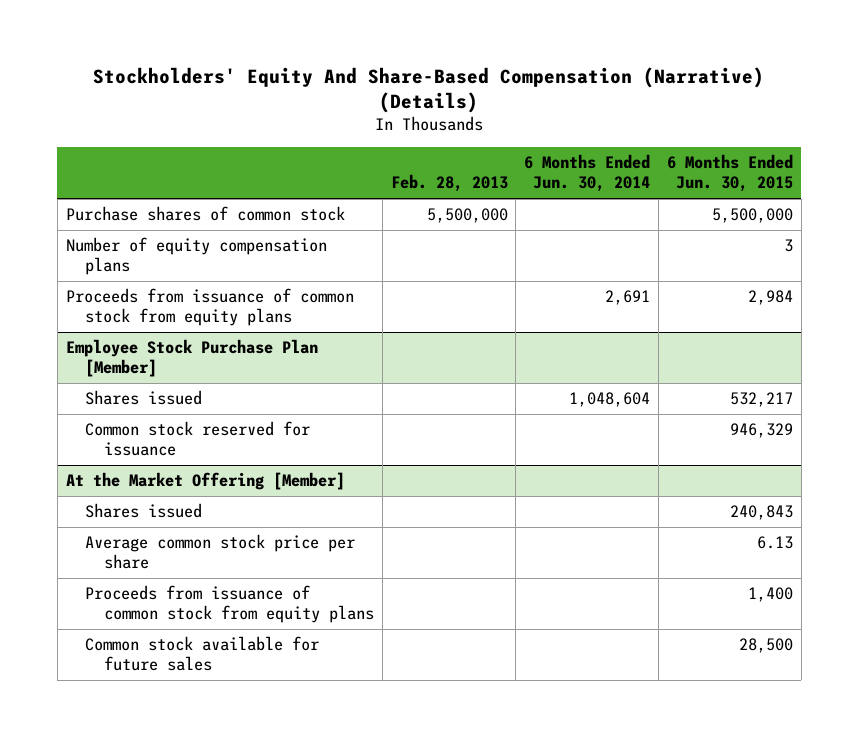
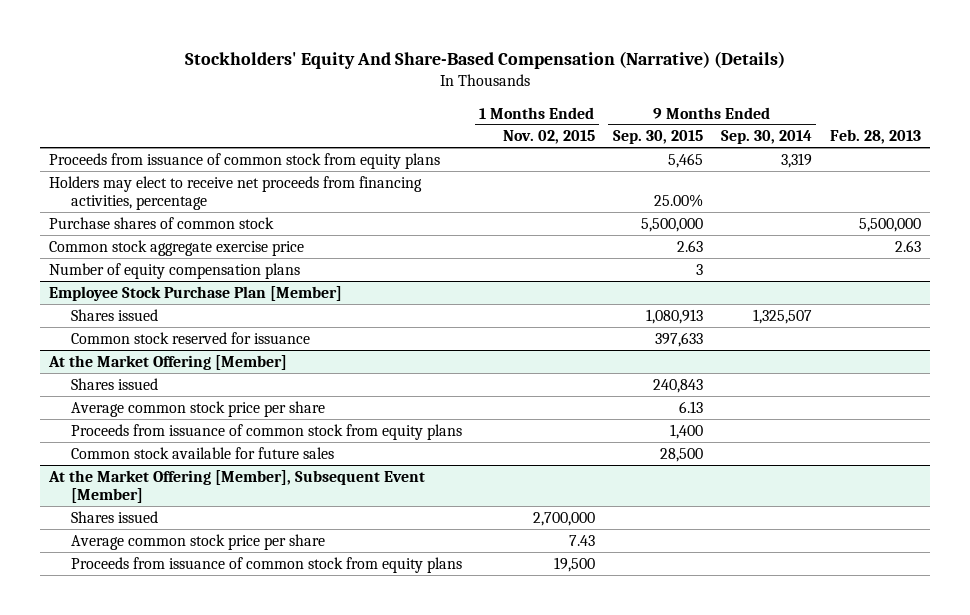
- | Feb. 28, 2013 | 6 Months Ended Jun. 30, 2014 | 6 Months Ended Jun. 30, 2015
+ | 1 Months Ended Nov. 02, 2015 | 9 Months Ended Sep. 30, 2015 | 9 Months Ended Sep. 30, 2014 | Feb. 28, 2013
moved up: Proceeds from issuance of common stock from equity plans | | 5,465 | 3,319 |
+ Holders may elect to receive net proceeds from financing activities, percentage | | 25.00% | |
+ Common stock aggregate exercise price | | 2.63 | | 2.63
+ At the Market Offering [Member], Subsequent Event [Member]
+ Shares issued | 2,700,000 | | |
+ Average common stock price per share | 7.43 | | |
+ Proceeds from issuance of common stock from equity plans | 19,500 | | |

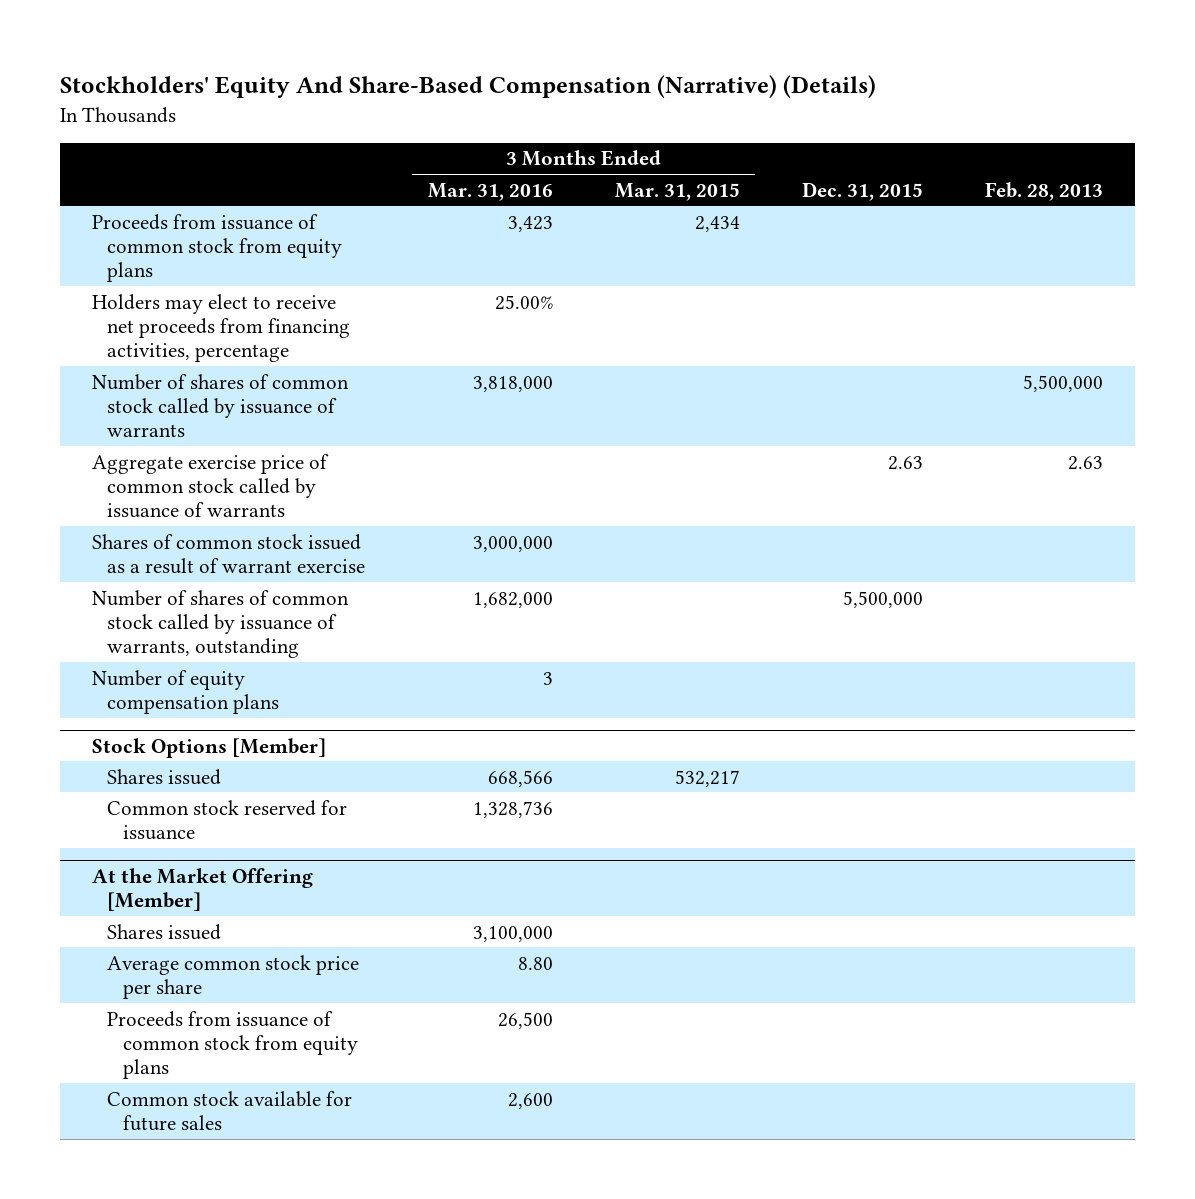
- | 1 Months Ended Nov. 02, 2015 | 9 Months Ended Sep. 30, 2015 | 9 Months Ended Sep. 30, 2014 | Feb. 28, 2013
+ | 3 Months Ended Mar. 31, 2016 | 3 Months Ended Mar. 31, 2015 | Dec. 31, 2015 | Feb. 28, 2013
- Purchase shares of common stock | | 5,500,000 | | 5,500,000
- Common stock aggregate exercise price | | 2.63 | | 2.63
+ Number of shares of common stock called by issuance of warrants | 3,818,000 | | | 5,500,000
+ Aggregate exercise price of common stock called by issuance of warrants | | | 2.63 | 2.63
+ Shares of common stock issued as a result of warrant exercise | 3,000,000 | | |
+ Number of shares of common stock called by issuance of warrants, outstanding | 1,682,000 | | 5,500,000 |
- Employee Stock Purchase Plan [Member]
+ Stock Options [Member]
- At the Market Offering [Member], Subsequent Event [Member]
- Shares issued | 2,700,000 | | |
- Average common stock price per share | 7.43 | | |
- Proceeds from issuance of common stock from equity plans | 19,500 | | |

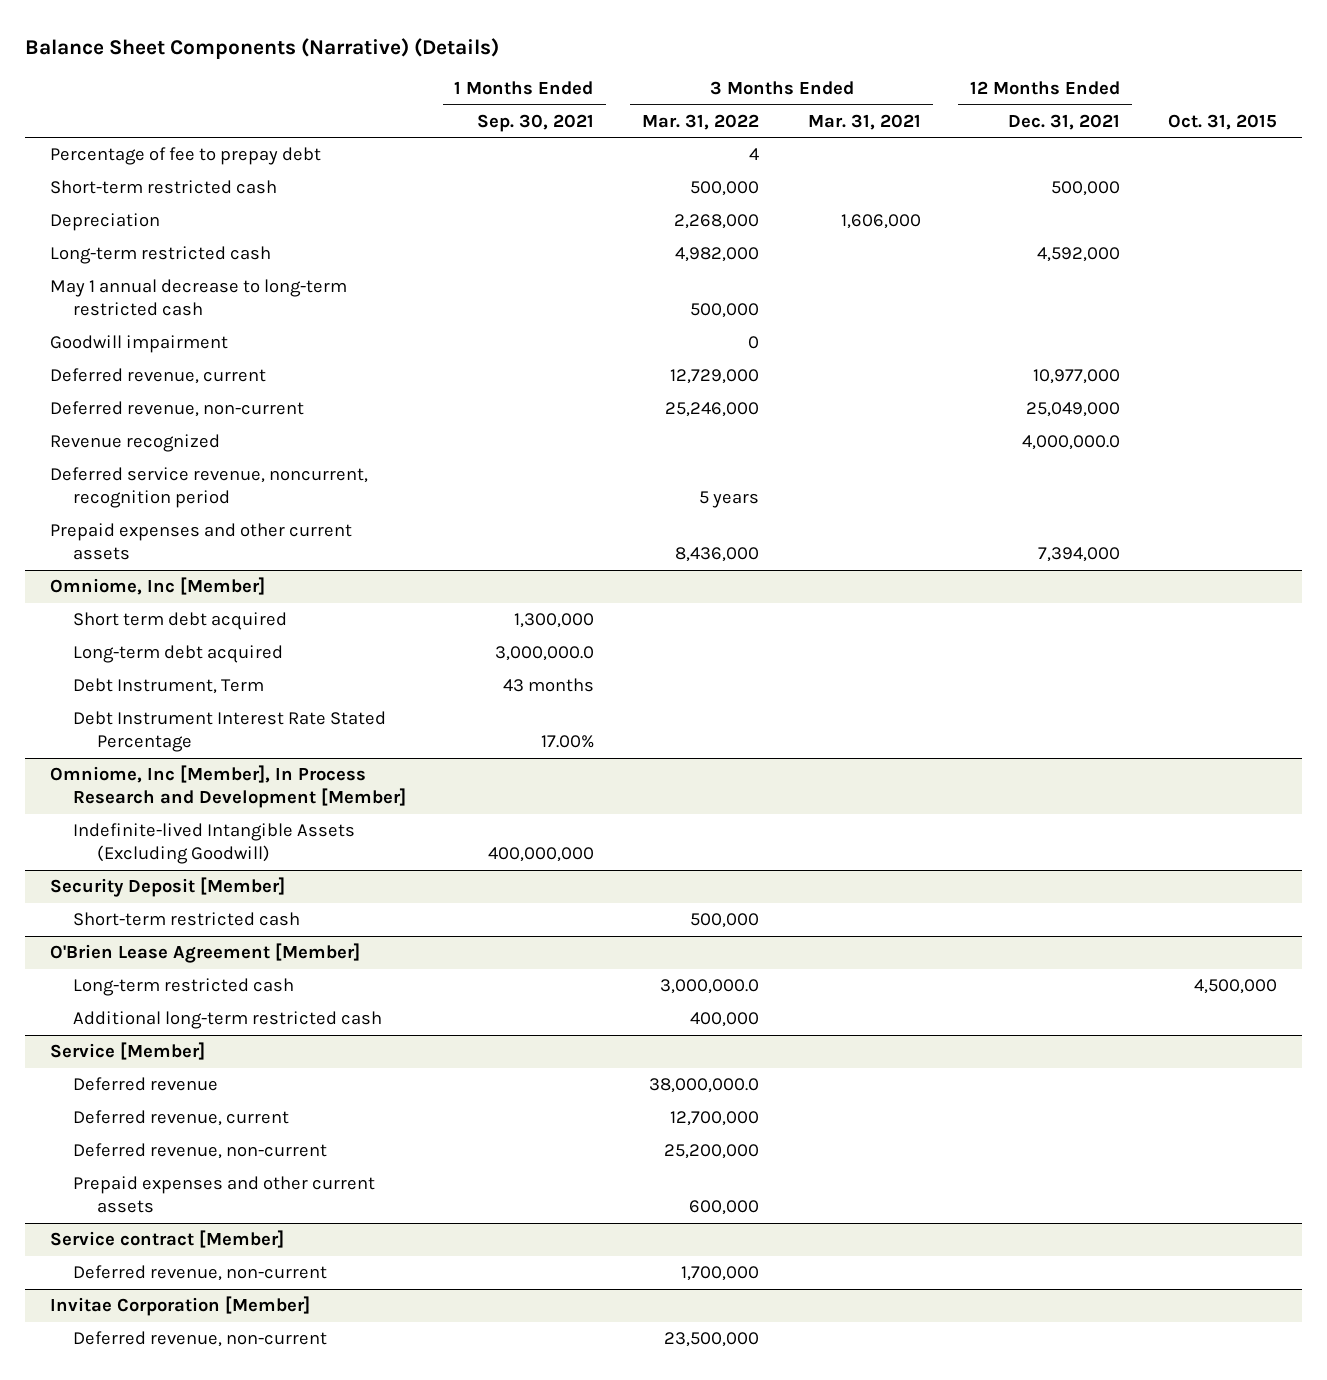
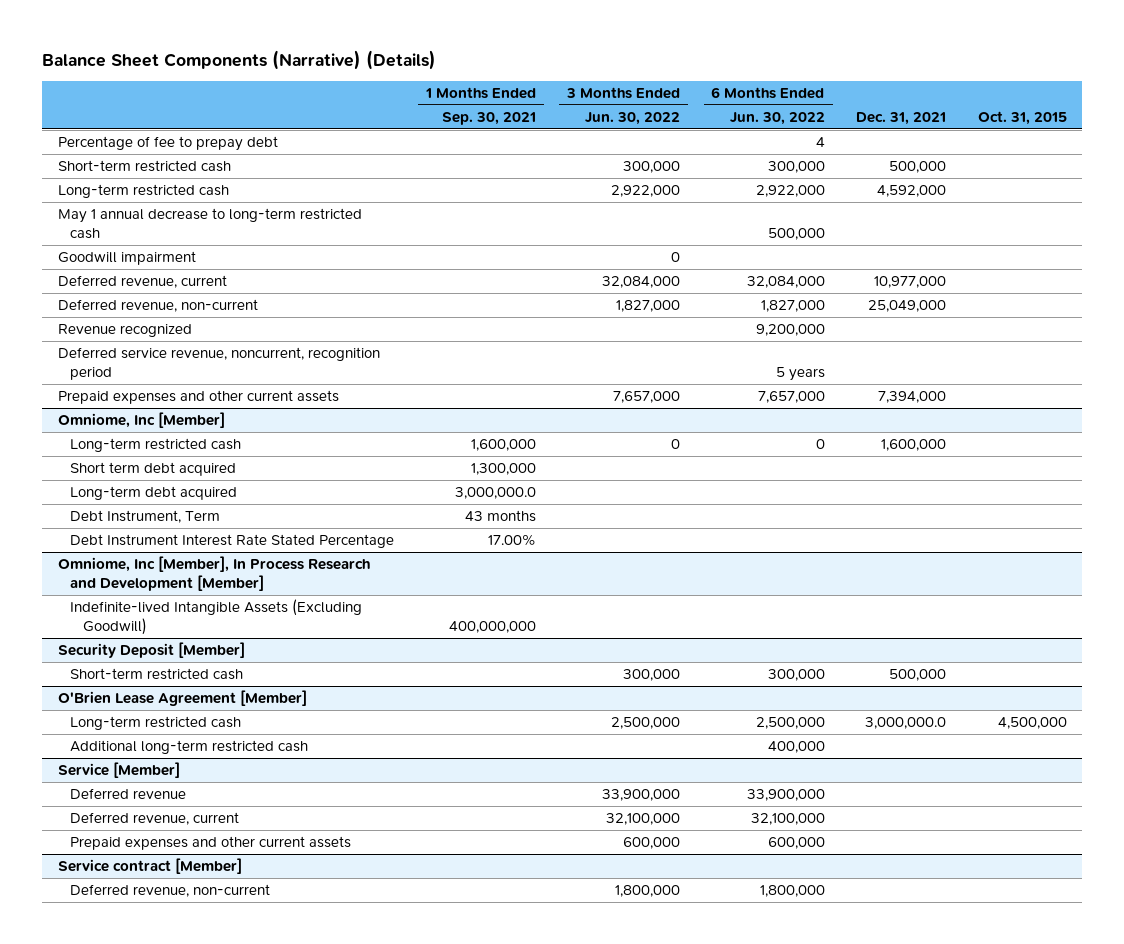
- | 1 Months Ended Sep. 30, 2021 | 3 Months Ended Mar. 31, 2022 | 3 Months Ended Mar. 31, 2021 | 12 Months Ended Dec. 31, 2021 | Oct. 31, 2015
+ | 1 Months Ended Sep. 30, 2021 | 3 Months Ended Jun. 30, 2022 | 6 Months Ended Jun. 30, 2022 | Dec. 31, 2021 | Oct. 31, 2015
- Depreciation | | 2,268,000 | 1,606,000 | |
@ Omniome, Inc [Member]
+ Long-term restricted cash | 1,600,000 | 0 | 0 | 1,600,000 |
@ Service [Member]
- Deferred revenue, non-current | | 25,200,000 | | |
- Invitae Corporation [Member]
- Deferred revenue, non-current | | 23,500,000 | | |

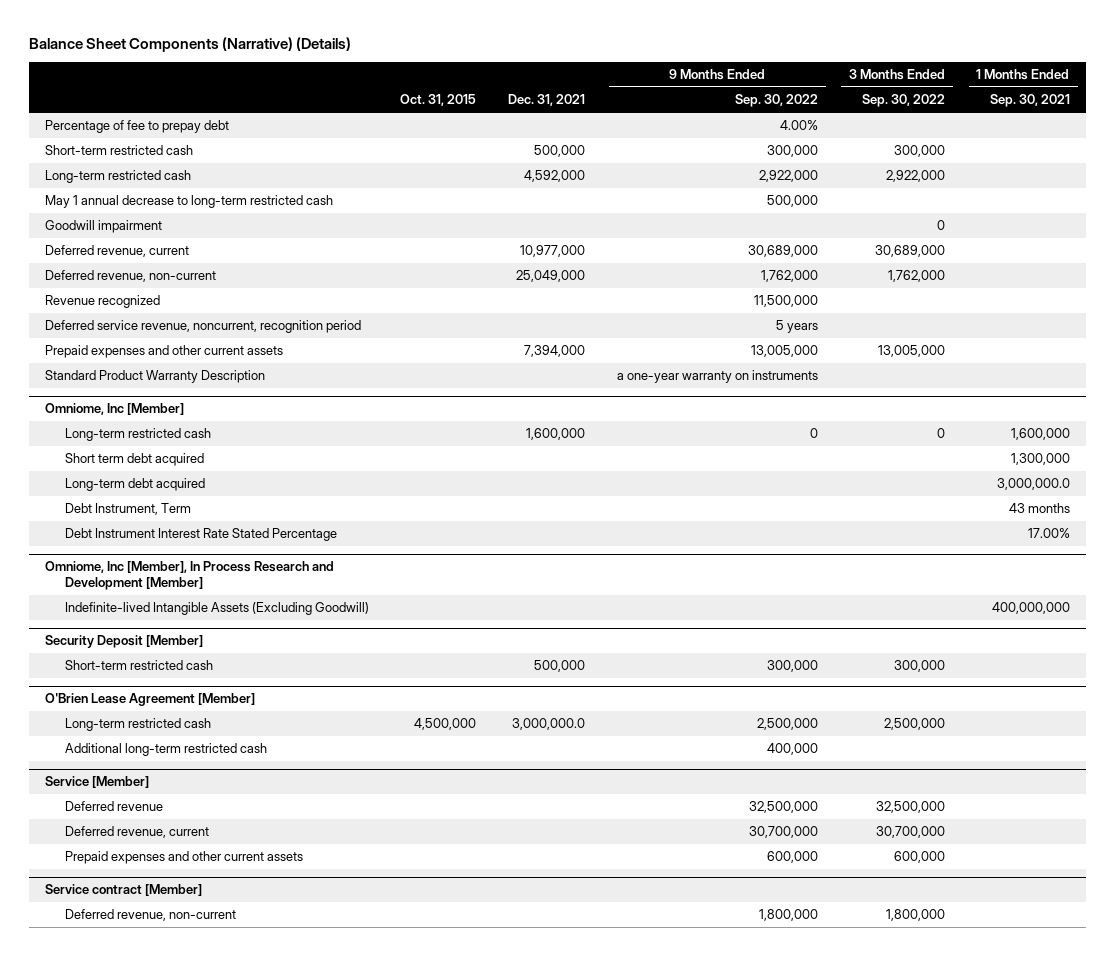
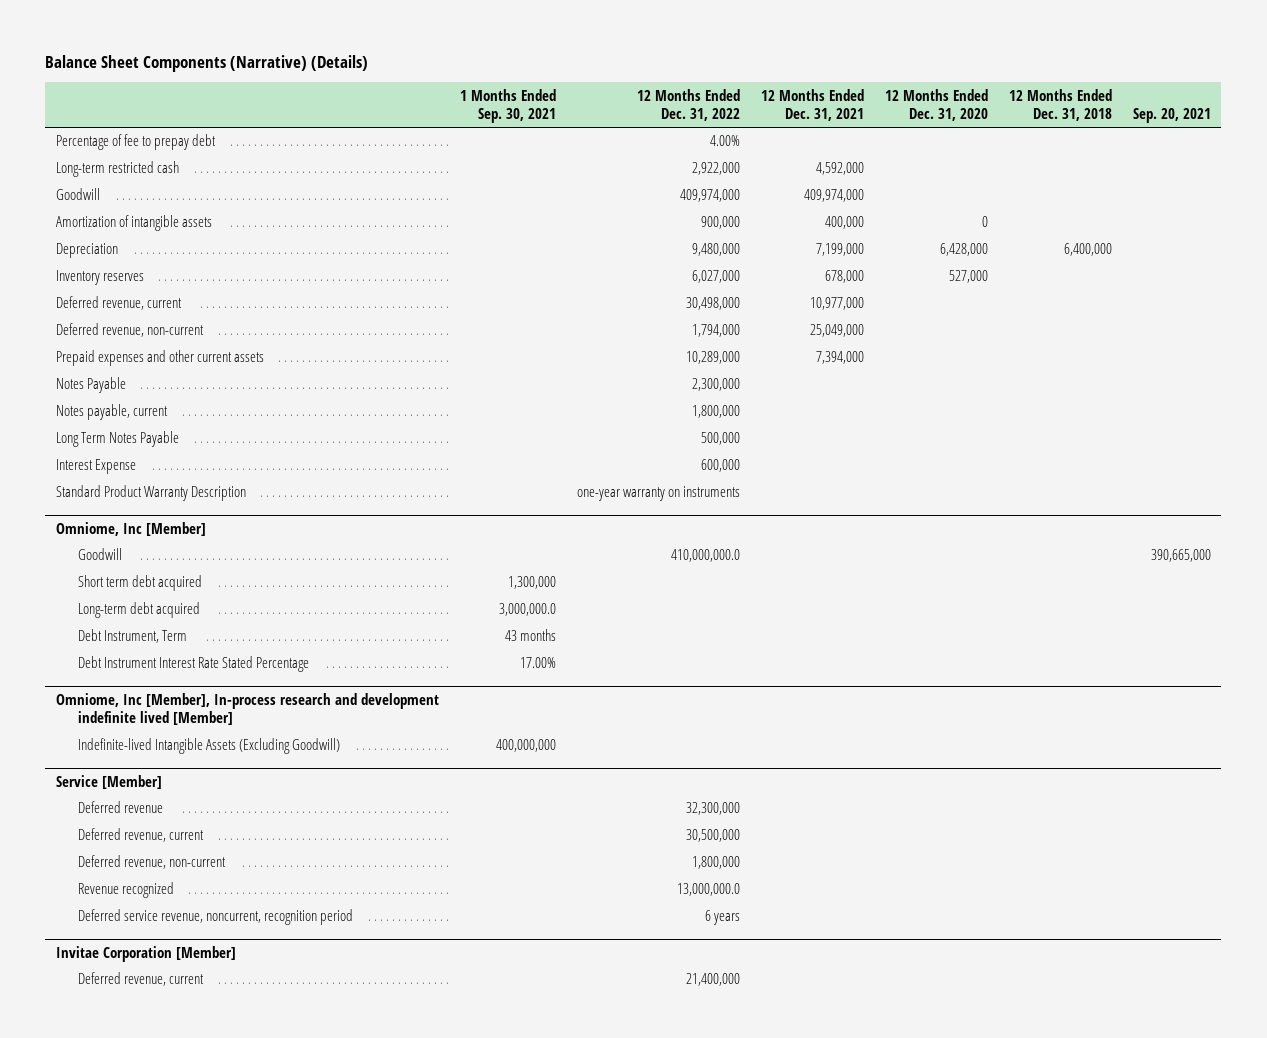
- | Oct. 31, 2015 | Dec. 31, 2021 | 9 Months Ended Sep. 30, 2022 | 3 Months Ended Sep. 30, 2022 | 1 Months Ended Sep. 30, 2021
+ | 1 Months Ended Sep. 30, 2021 | 12 Months Ended Dec. 31, 2022 | 12 Months Ended Dec. 31, 2021 | 12 Months Ended Dec. 31, 2020 | 12 Months Ended Dec. 31, 2018 | Sep. 20, 2021
- Short-term restricted cash | | 500,000 | 300,000 | 300,000 |
- May 1 annual decrease to long-term restricted cash | | | 500,000 | |
- Goodwill impairment | | | | 0 |
+ Goodwill | | 409,974,000 | 409,974,000 | | |
+ Amortization of intangible assets | | 900,000 | 400,000 | 0 | |
+ Depreciation | | 9,480,000 | 7,199,000 | 6,428,000 | 6,400,000 |
+ Inventory reserves | | 6,027,000 | 678,000 | 527,000 | |
- Revenue recognized | | | 11,500,000 | |
- Deferred service revenue, noncurrent, recognition period | | | 5 years | |
+ Notes Payable | | 2,300,000 | | | |
+ Notes payable, current | | 1,800,000 | | | |
+ Long Term Notes Payable | | 500,000 | | | |
+ Interest Expense | | 600,000 | | | |
@ Omniome, Inc [Member]
- Long-term restricted cash | | 1,600,000 | 0 | 0 | 1,600,000
+ Goodwill | | 410,000,000.0 | | | | 390,665,000
- Omniome, Inc [Member], In Process Research and Development [Member]
+ Omniome, Inc [Member], In-process research and development indefinite lived [Member]
- Security Deposit [Member]
- Short-term restricted cash | | 500,000 | 300,000 | 300,000 |
- O'Brien Lease Agreement [Member]
- Long-term restricted cash | 4,500,000 | 3,000,000.0 | 2,500,000 | 2,500,000 |
- Additional long-term restricted cash | | | 400,000 | |
@ Service [Member]
- Prepaid expenses and other current assets | | | 600,000 | 600,000 |
- Service contract [Member]
- Deferred revenue, non-current | | | 1,800,000 | 1,800,000 |
@ Service [Member]
+ Deferred revenue, non-current | | 1,800,000 | | | |
+ Revenue recognized | | 13,000,000.0 | | | |
+ Deferred service revenue, noncurrent, recognition period | | 6 years | | | |
+ Invitae Corporation [Member]
+ Deferred revenue, current | | 21,400,000 | | | |

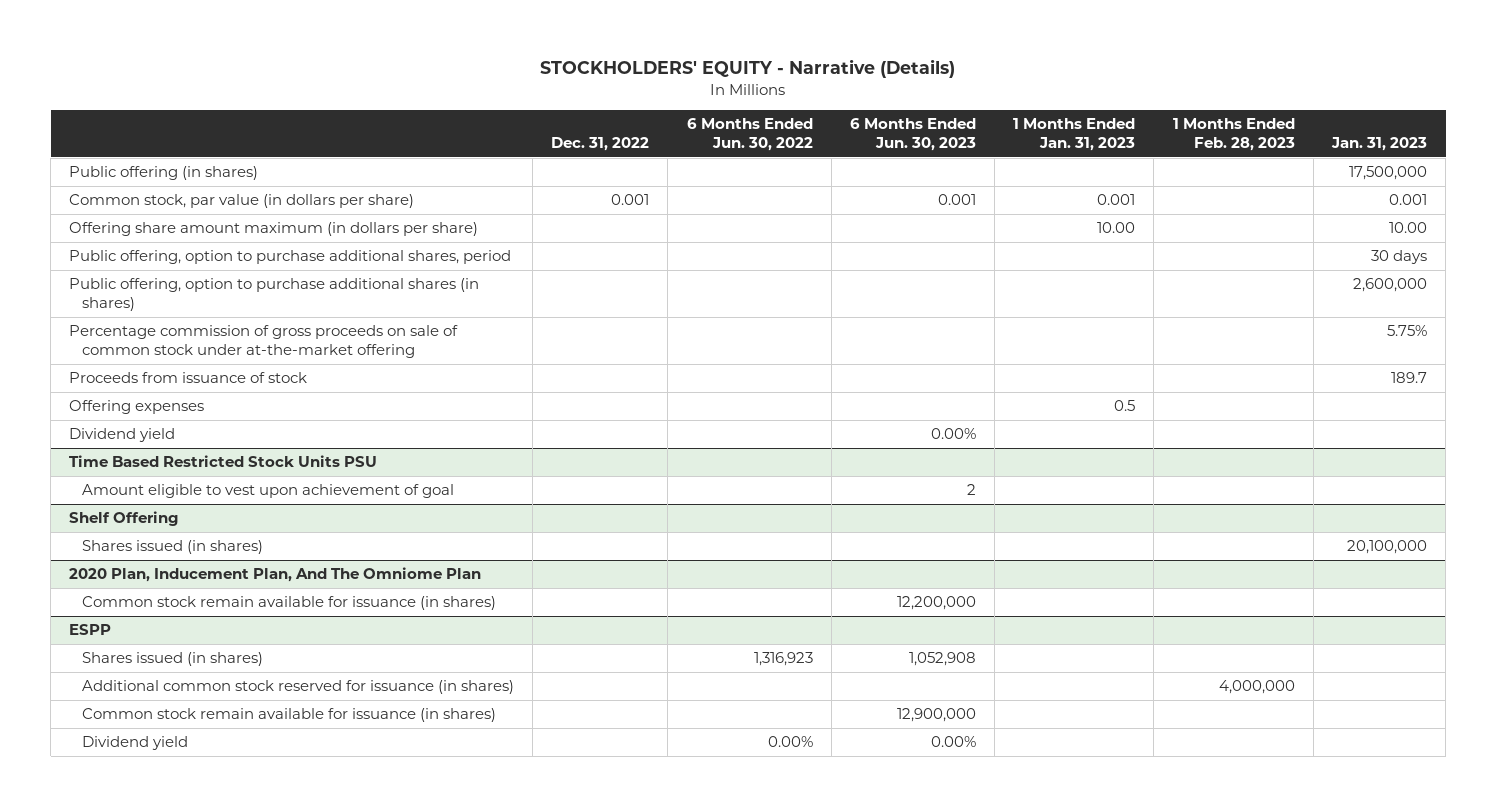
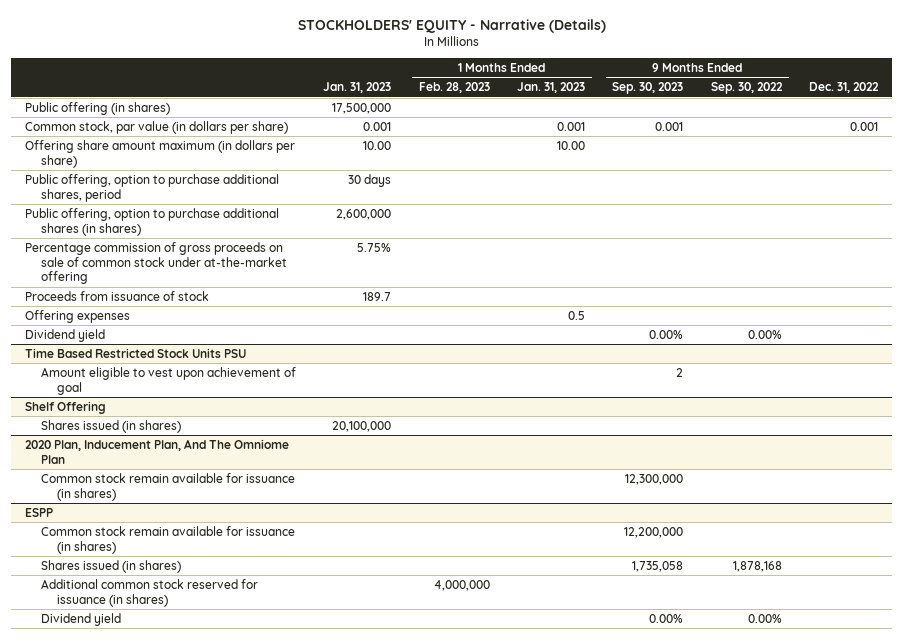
- | Dec. 31, 2022 | 6 Months Ended Jun. 30, 2022 | 6 Months Ended Jun. 30, 2023 | 1 Months Ended Jan. 31, 2023 | 1 Months Ended Feb. 28, 2023 | Jan. 31, 2023
+ | Jan. 31, 2023 | 1 Months Ended Feb. 28, 2023 | 1 Months Ended Jan. 31, 2023 | 9 Months Ended Sep. 30, 2023 | 9 Months Ended Sep. 30, 2022 | Dec. 31, 2022
@ ESPP
moved up: Common stock remain available for issuance (in shares) | | | | 12,200,000 | |

